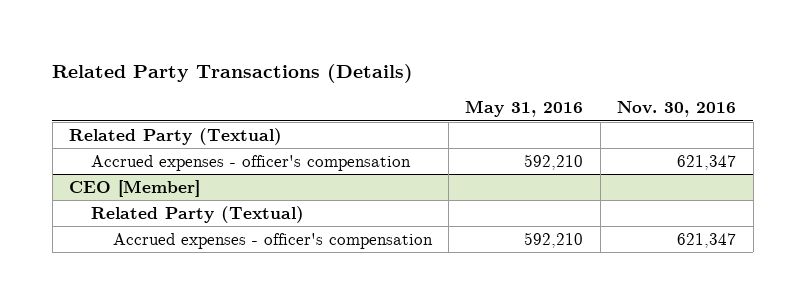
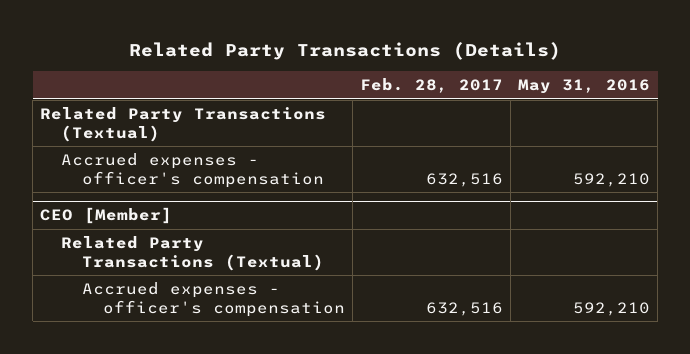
- | May 31, 2016 | Nov. 30, 2016
+ | Feb. 28, 2017 | May 31, 2016
- Related Party (Textual)
+ Related Party Transactions (Textual)
@ CEO [Member]
- Related Party (Textual)
+ Related Party Transactions (Textual)

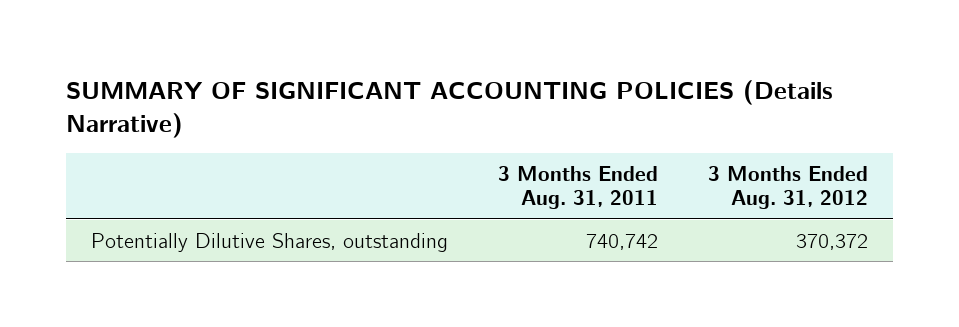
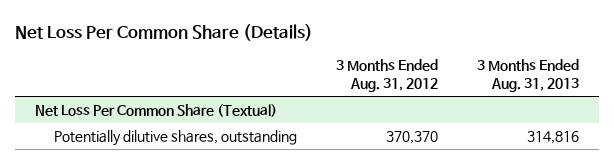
- SUMMARY OF SIGNIFICANT ACCOUNTING POLICIES (Details Narrative)
+ Net Loss Per Common Share (Details)
- | 3 Months Ended Aug. 31, 2011 | 3 Months Ended Aug. 31, 2012
+ | 3 Months Ended Aug. 31, 2012 | 3 Months Ended Aug. 31, 2013
- Potentially Dilutive Shares, outstanding | 740,742 | 370,372
+ Net Loss Per Common Share (Textual)
+ Potentially dilutive shares, outstanding | 370,370 | 314,816

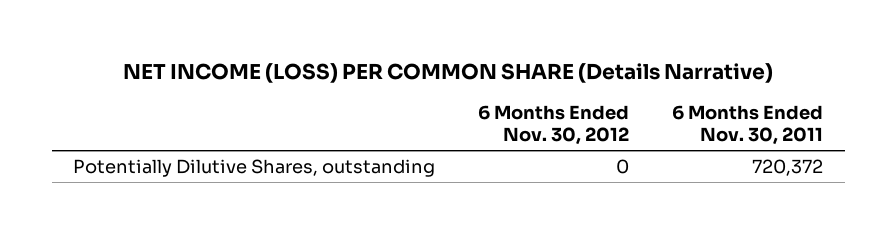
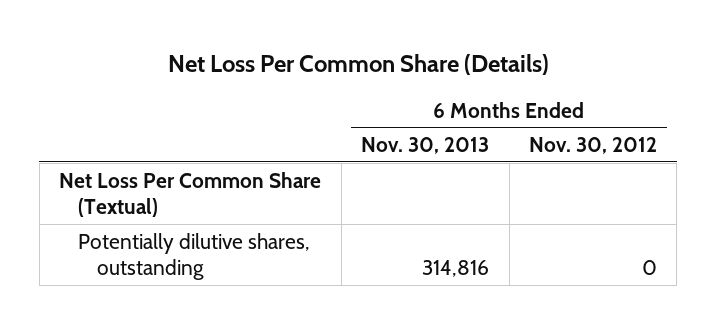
- NET INCOME (LOSS) PER COMMON SHARE (Details Narrative)
+ Net Loss Per Common Share (Details)
- | 6 Months Ended Nov. 30, 2012 | 6 Months Ended Nov. 30, 2011
+ | 6 Months Ended Nov. 30, 2013 | 6 Months Ended Nov. 30, 2012
- Potentially Dilutive Shares, outstanding | 0 | 720,372
+ Net Loss Per Common Share (Textual)
+ Potentially dilutive shares, outstanding | 314,816 | 0

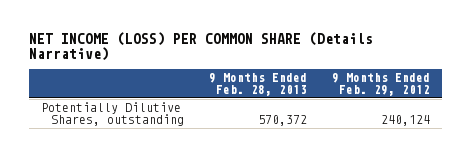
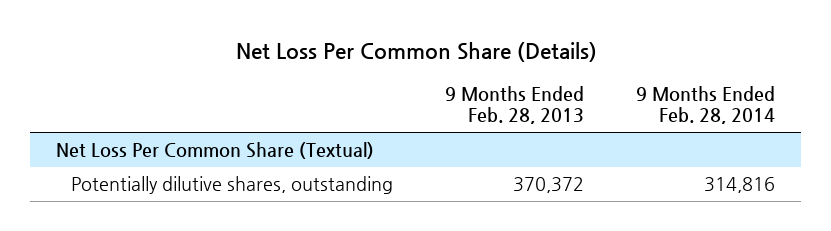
- NET INCOME (LOSS) PER COMMON SHARE (Details Narrative)
+ Net Loss Per Common Share (Details)
- | 9 Months Ended Feb. 28, 2013 | 9 Months Ended Feb. 29, 2012
+ | 9 Months Ended Feb. 28, 2013 | 9 Months Ended Feb. 28, 2014
- Potentially Dilutive Shares, outstanding | 570,372 | 240,124
+ Net Loss Per Common Share (Textual)
+ Potentially dilutive shares, outstanding | 370,372 | 314,816

